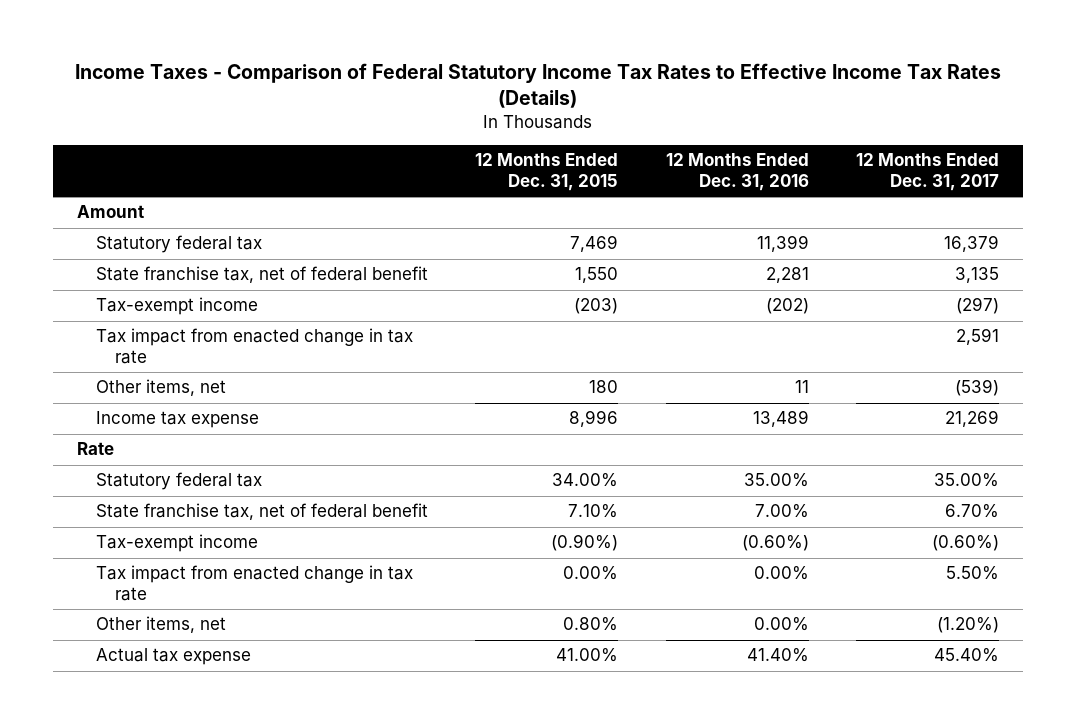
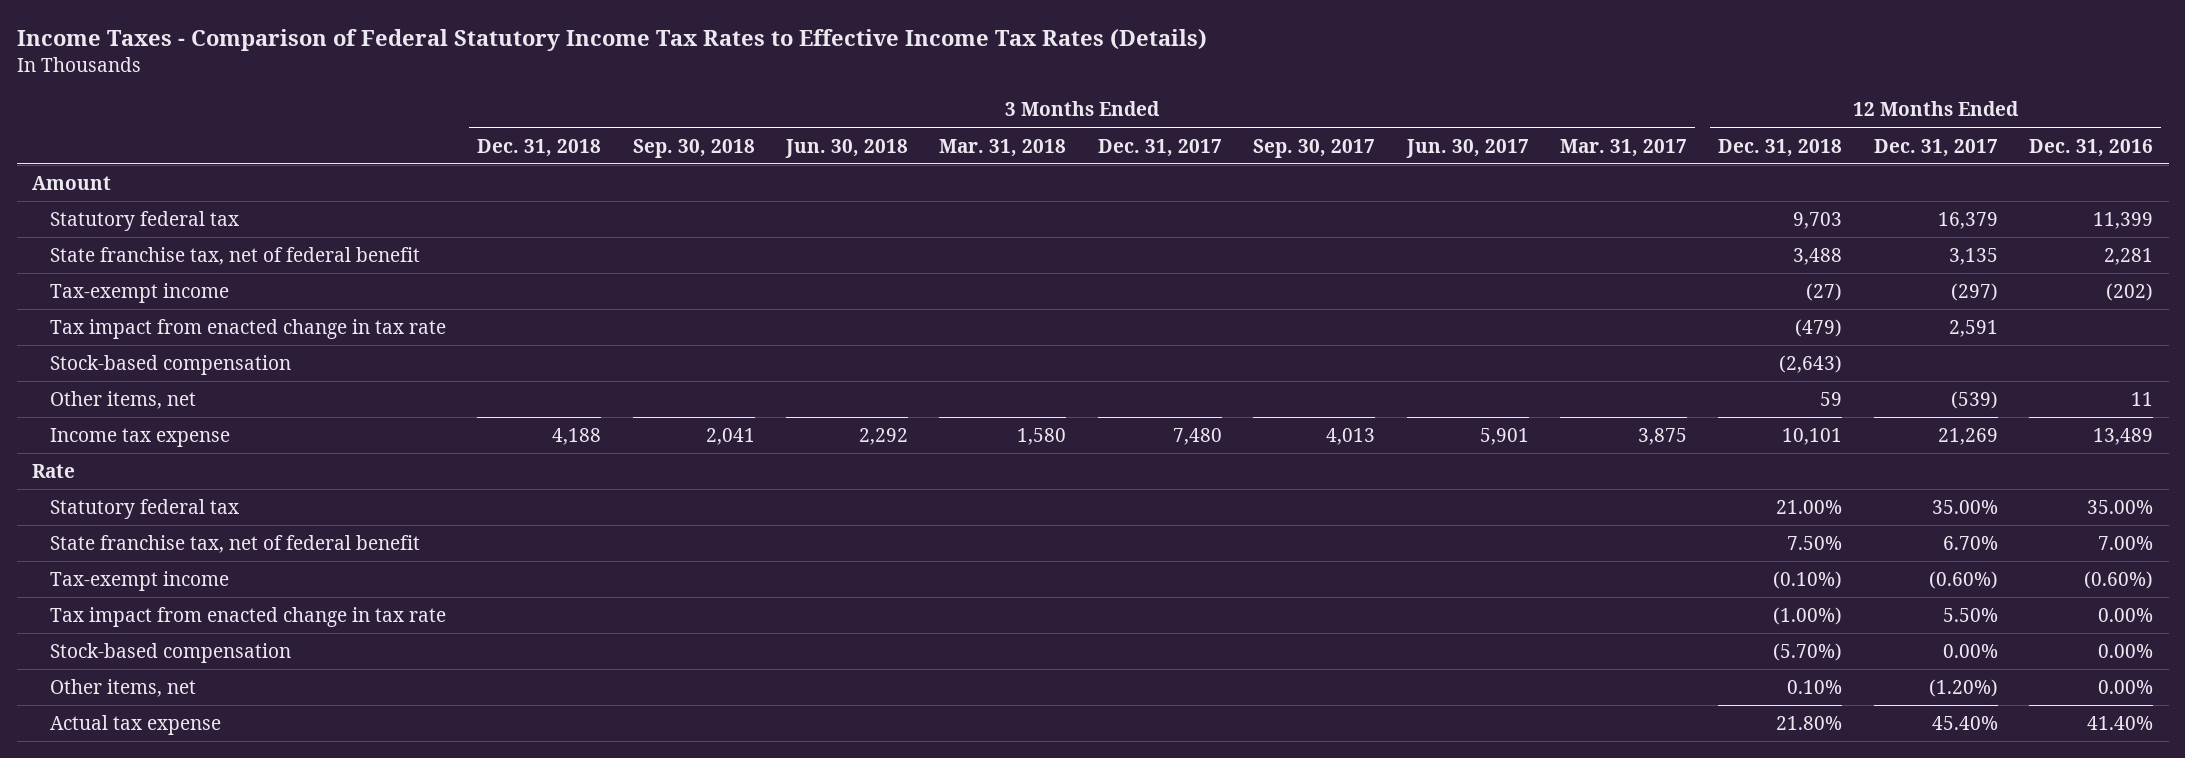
- | 12 Months Ended Dec. 31, 2015 | 12 Months Ended Dec. 31, 2016 | 12 Months Ended Dec. 31, 2017
+ | 3 Months Ended Dec. 31, 2018 | 3 Months Ended Sep. 30, 2018 | 3 Months Ended Jun. 30, 2018 | 3 Months Ended Mar. 31, 2018 | 3 Months Ended Dec. 31, 2017 | 3 Months Ended Sep. 30, 2017 | 3 Months Ended Jun. 30, 2017 | 3 Months Ended Mar. 31, 2017 | 12 Months Ended Dec. 31, 2018 | 12 Months Ended Dec. 31, 2017 | 12 Months Ended Dec. 31, 2016
+ Stock-based compensation | | | | | | | | | (2,643) | |
+ Stock-based compensation | | | | | | | | | (5.70%) | 0.00% | 0.00%

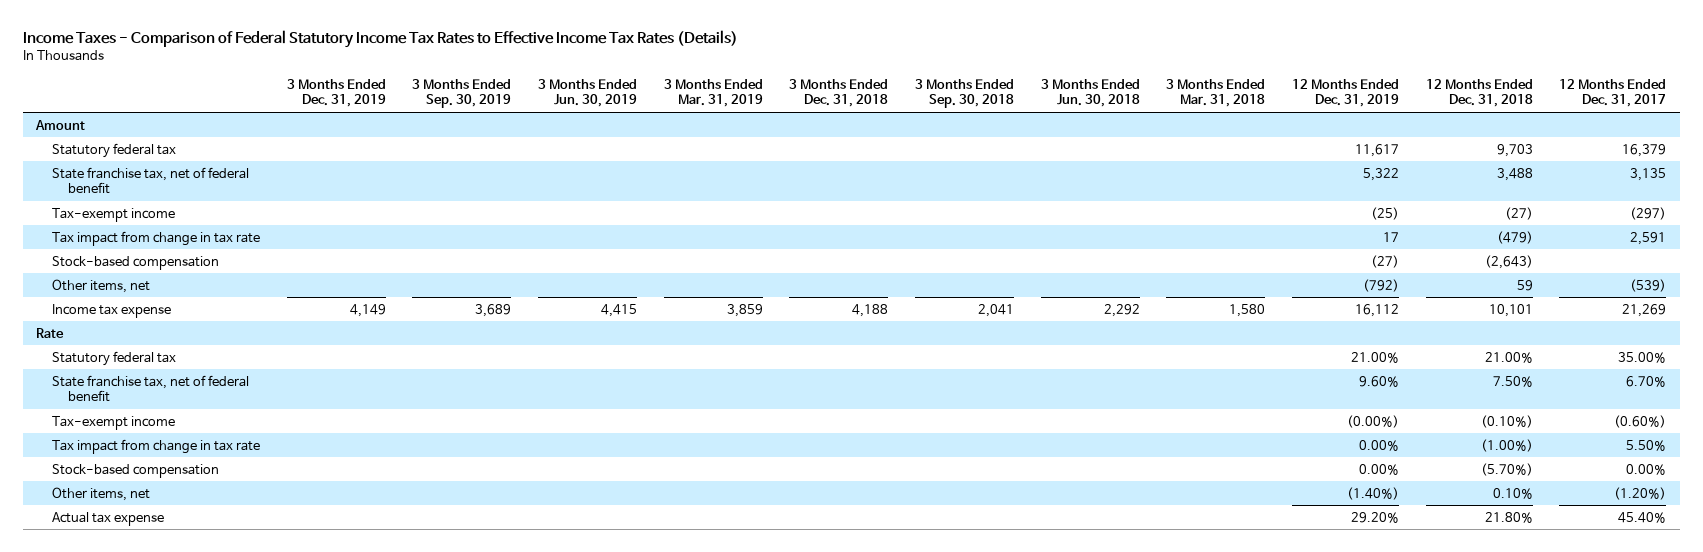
- | 3 Months Ended Dec. 31, 2018 | 3 Months Ended Sep. 30, 2018 | 3 Months Ended Jun. 30, 2018 | 3 Months Ended Mar. 31, 2018 | 3 Months Ended Dec. 31, 2017 | 3 Months Ended Sep. 30, 2017 | 3 Months Ended Jun. 30, 2017 | 3 Months Ended Mar. 31, 2017 | 12 Months Ended Dec. 31, 2018 | 12 Months Ended Dec. 31, 2017 | 12 Months Ended Dec. 31, 2016
+ | 3 Months Ended Dec. 31, 2019 | 3 Months Ended Sep. 30, 2019 | 3 Months Ended Jun. 30, 2019 | 3 Months Ended Mar. 31, 2019 | 3 Months Ended Dec. 31, 2018 | 3 Months Ended Sep. 30, 2018 | 3 Months Ended Jun. 30, 2018 | 3 Months Ended Mar. 31, 2018 | 12 Months Ended Dec. 31, 2019 | 12 Months Ended Dec. 31, 2018 | 12 Months Ended Dec. 31, 2017
- Tax impact from enacted change in tax rate | | | | | | | | | (479) | 2,591 |
+ Tax impact from change in tax rate | | | | | | | | | 17 | (479) | 2,591
- Tax impact from enacted change in tax rate | | | | | | | | | (1.00%) | 5.50% | 0.00%
+ Tax impact from change in tax rate | | | | | | | | | 0.00% | (1.00%) | 5.50%

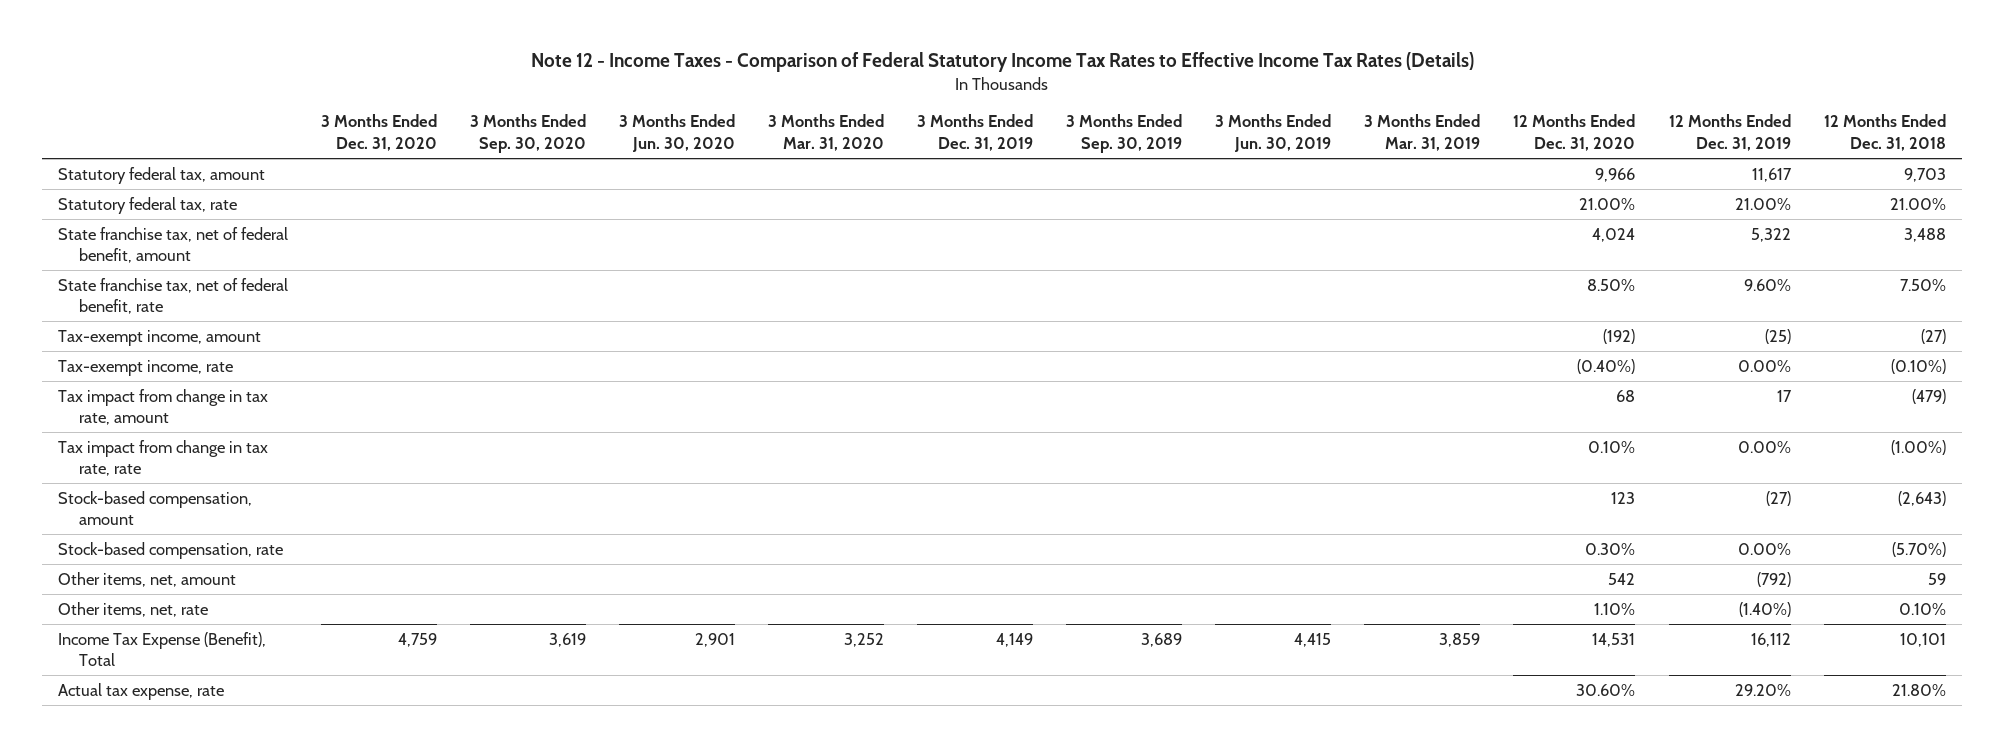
- Income Taxes - Comparison of Federal Statutory Income Tax Rates to Effective Income Tax Rates (Details)
+ Note 12 - Income Taxes - Comparison of Federal Statutory Income Tax Rates to Effective Income Tax Rates (Details)
- | 3 Months Ended Dec. 31, 2019 | 3 Months Ended Sep. 30, 2019 | 3 Months Ended Jun. 30, 2019 | 3 Months Ended Mar. 31, 2019 | 3 Months Ended Dec. 31, 2018 | 3 Months Ended Sep. 30, 2018 | 3 Months Ended Jun. 30, 2018 | 3 Months Ended Mar. 31, 2018 | 12 Months Ended Dec. 31, 2019 | 12 Months Ended Dec. 31, 2018 | 12 Months Ended Dec. 31, 2017
+ | 3 Months Ended Dec. 31, 2020 | 3 Months Ended Sep. 30, 2020 | 3 Months Ended Jun. 30, 2020 | 3 Months Ended Mar. 31, 2020 | 3 Months Ended Dec. 31, 2019 | 3 Months Ended Sep. 30, 2019 | 3 Months Ended Jun. 30, 2019 | 3 Months Ended Mar. 31, 2019 | 12 Months Ended Dec. 31, 2020 | 12 Months Ended Dec. 31, 2019 | 12 Months Ended Dec. 31, 2018
- Amount
- Statutory federal tax | | | | | | | | | 11,617 | 9,703 | 16,379
- State franchise tax, net of federal benefit | | | | | | | | | 5,322 | 3,488 | 3,135
- Tax-exempt income | | | | | | | | | (25) | (27) | (297)
- Tax impact from change in tax rate | | | | | | | | | 17 | (479) | 2,591
- Stock-based compensation | | | | | | | | | (27) | (2,643) |
- Other items, net | | | | | | | | | (792) | 59 | (539)
- Income tax expense | 4,149 | 3,689 | 4,415 | 3,859 | 4,188 | 2,041 | 2,292 | 1,580 | 16,112 | 10,101 | 21,269
- Rate
- Statutory federal tax | | | | | | | | | 21.00% | 21.00% | 35.00%
- State franchise tax, net of federal benefit | | | | | | | | | 9.60% | 7.50% | 6.70%
- Tax-exempt income | | | | | | | | | (0.00%) | (0.10%) | (0.60%)
- Tax impact from change in tax rate | | | | | | | | | 0.00% | (1.00%) | 5.50%
- Stock-based compensation | | | | | | | | | 0.00% | (5.70%) | 0.00%
- Other items, net | | | | | | | | | (1.40%) | 0.10% | (1.20%)
- Actual tax expense | | | | | | | | | 29.20% | 21.80% | 45.40%
+ Statutory federal tax, amount | | | | | | | | | 9,966 | 11,617 | 9,703
+ Statutory federal tax, rate | | | | | | | | | 21.00% | 21.00% | 21.00%
+ State franchise tax, net of federal benefit, amount | | | | | | | | | 4,024 | 5,322 | 3,488
+ State franchise tax, net of federal benefit, rate | | | | | | | | | 8.50% | 9.60% | 7.50%
+ Tax-exempt income, amount | | | | | | | | | (192) | (25) | (27)
+ Tax-exempt income, rate | | | | | | | | | (0.40%) | 0.00% | (0.10%)
+ Tax impact from change in tax rate, amount | | | | | | | | | 68 | 17 | (479)
+ Tax impact from change in tax rate, rate | | | | | | | | | 0.10% | 0.00% | (1.00%)
+ Stock-based compensation, amount | | | | | | | | | 123 | (27) | (2,643)
+ Stock-based compensation, rate | | | | | | | | | 0.30% | 0.00% | (5.70%)
+ Other items, net, amount | | | | | | | | | 542 | (792) | 59
+ Other items, net, rate | | | | | | | | | 1.10% | (1.40%) | 0.10%
+ Income Tax Expense (Benefit), Total | 4,759 | 3,619 | 2,901 | 3,252 | 4,149 | 3,689 | 4,415 | 3,859 | 14,531 | 16,112 | 10,101
+ Actual tax expense, rate | | | | | | | | | 30.60% | 29.20% | 21.80%

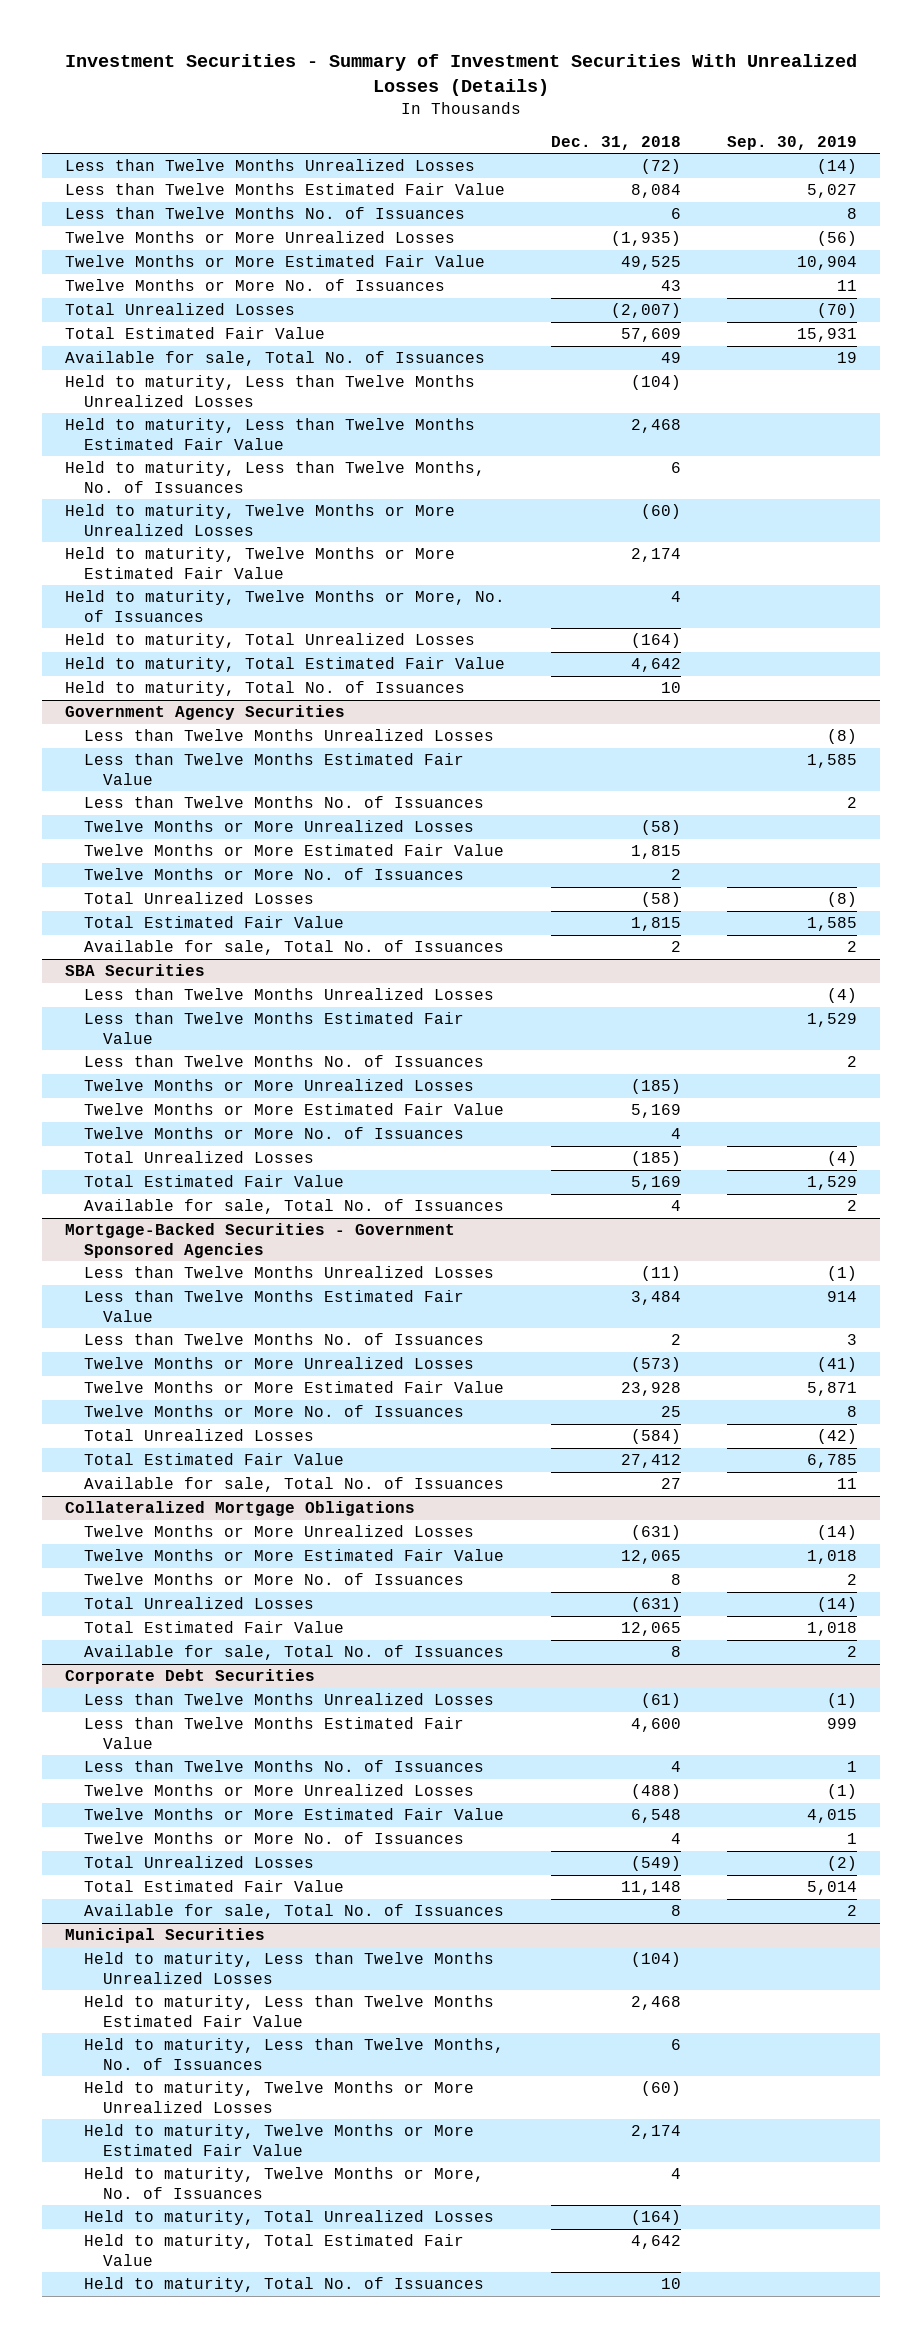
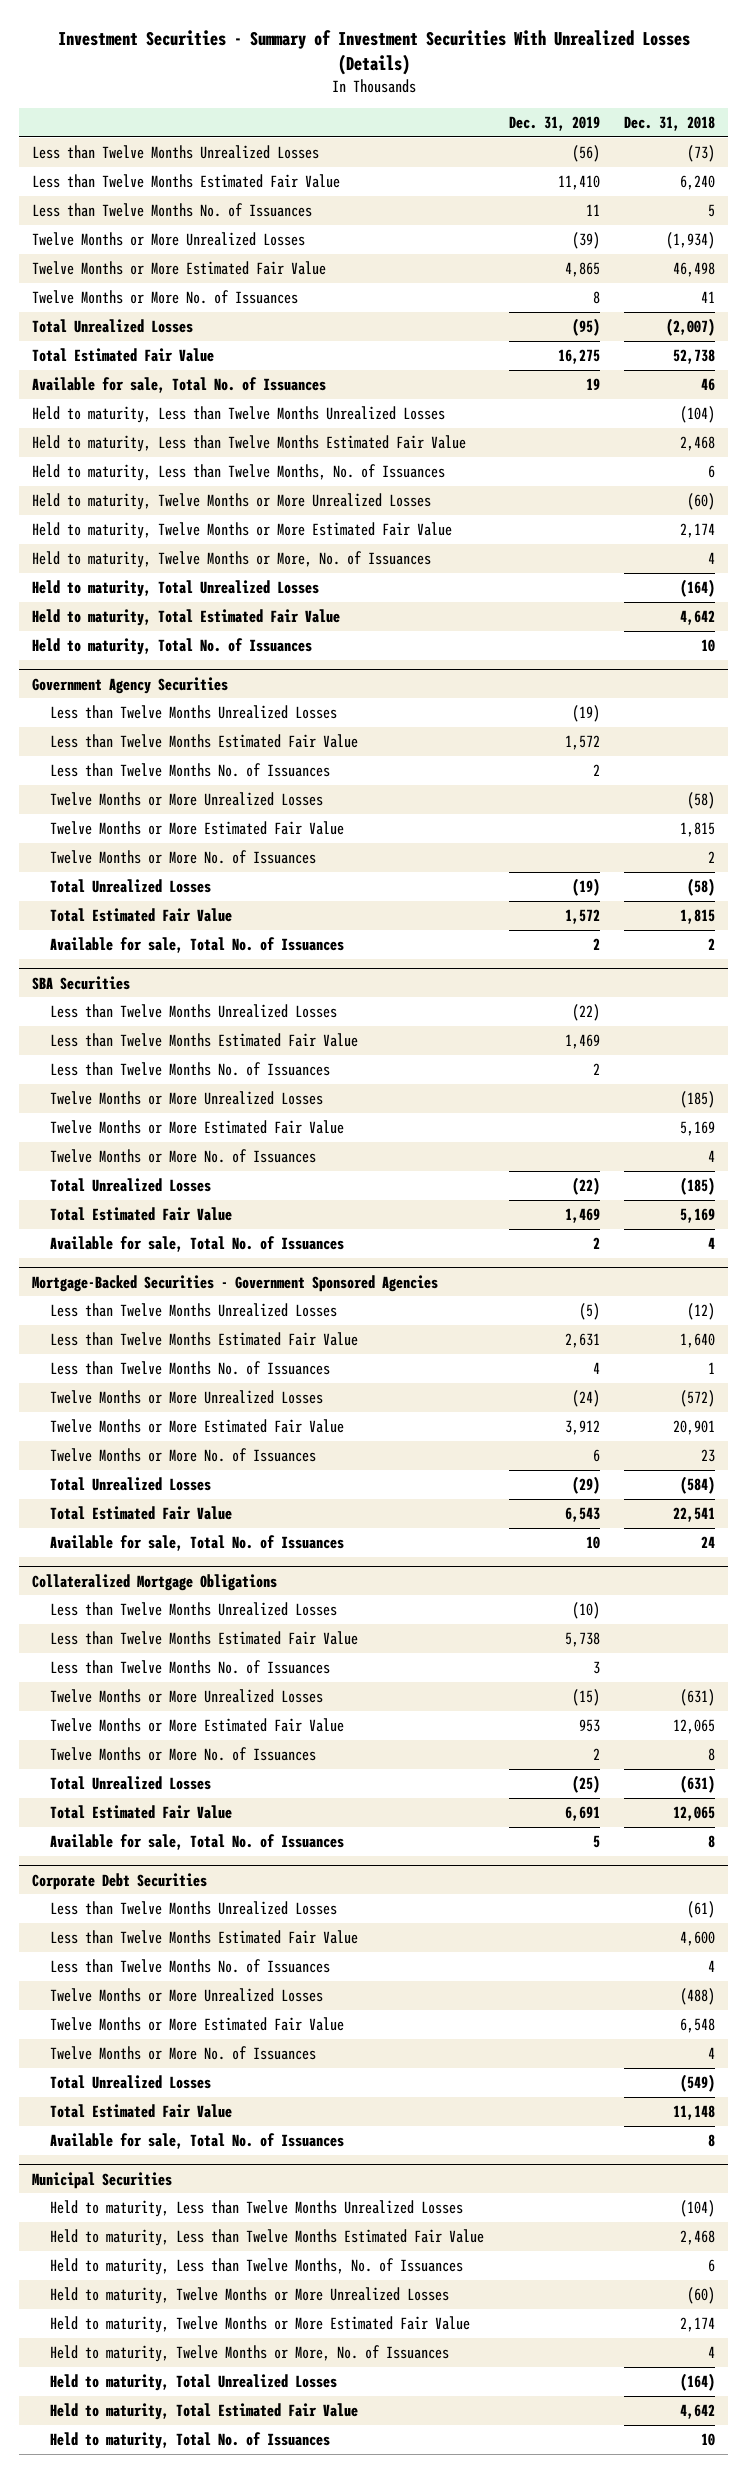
- | Dec. 31, 2018 | Sep. 30, 2019
+ | Dec. 31, 2019 | Dec. 31, 2018
- Less than Twelve Months Unrealized Losses | (72) | (14)
- Less than Twelve Months Estimated Fair Value | 8,084 | 5,027
- Less than Twelve Months No. of Issuances | 6 | 8
- Twelve Months or More Unrealized Losses | (1,935) | (56)
- Twelve Months or More Estimated Fair Value | 49,525 | 10,904
- Twelve Months or More No. of Issuances | 43 | 11
+ Less than Twelve Months Unrealized Losses | (56) | (73)
+ Less than Twelve Months Estimated Fair Value | 11,410 | 6,240
+ Less than Twelve Months No. of Issuances | 11 | 5
+ Twelve Months or More Unrealized Losses | (39) | (1,934)
+ Twelve Months or More Estimated Fair Value | 4,865 | 46,498
+ Twelve Months or More No. of Issuances | 8 | 41
- Total Estimated Fair Value | 57,609 | 15,931
- Available for sale, Total No. of Issuances | 49 | 19
+ Total Estimated Fair Value | 16,275 | 52,738
+ Available for sale, Total No. of Issuances | 19 | 46
@ Mortgage-Backed Securities - Government Sponsored Agencies
- Less than Twelve Months Unrealized Losses | (11) | (1)
- Less than Twelve Months Estimated Fair Value | 3,484 | 914
- Less than Twelve Months No. of Issuances | 2 | 3
- Twelve Months or More Unrealized Losses | (573) | (41)
- Twelve Months or More Estimated Fair Value | 23,928 | 5,871
- Twelve Months or More No. of Issuances | 25 | 8
+ Less than Twelve Months Unrealized Losses | (5) | (12)
+ Less than Twelve Months Estimated Fair Value | 2,631 | 1,640
+ Less than Twelve Months No. of Issuances | 4 | 1
+ Twelve Months or More Unrealized Losses | (24) | (572)
+ Twelve Months or More Estimated Fair Value | 3,912 | 20,901
+ Twelve Months or More No. of Issuances | 6 | 23
- Total Estimated Fair Value | 27,412 | 6,785
- Available for sale, Total No. of Issuances | 27 | 11
+ Total Estimated Fair Value | 6,543 | 22,541
+ Available for sale, Total No. of Issuances | 10 | 24
@ Collateralized Mortgage Obligations
+ Less than Twelve Months Unrealized Losses | (10) |
+ Less than Twelve Months Estimated Fair Value | 5,738 |
+ Less than Twelve Months No. of Issuances | 3 |

